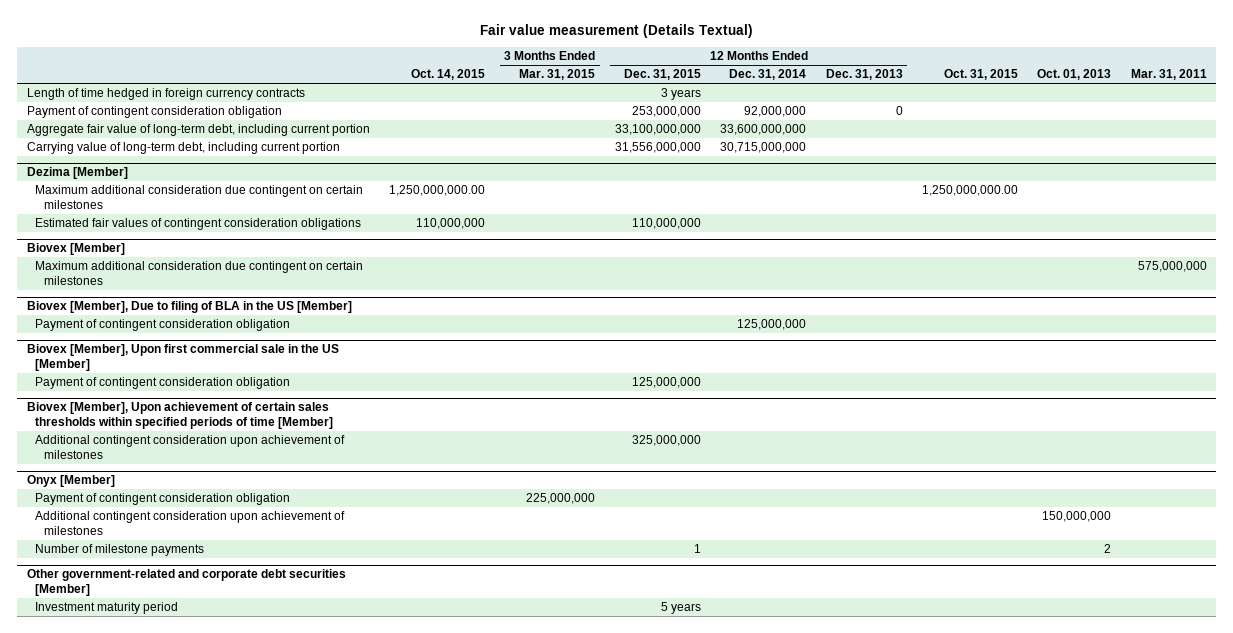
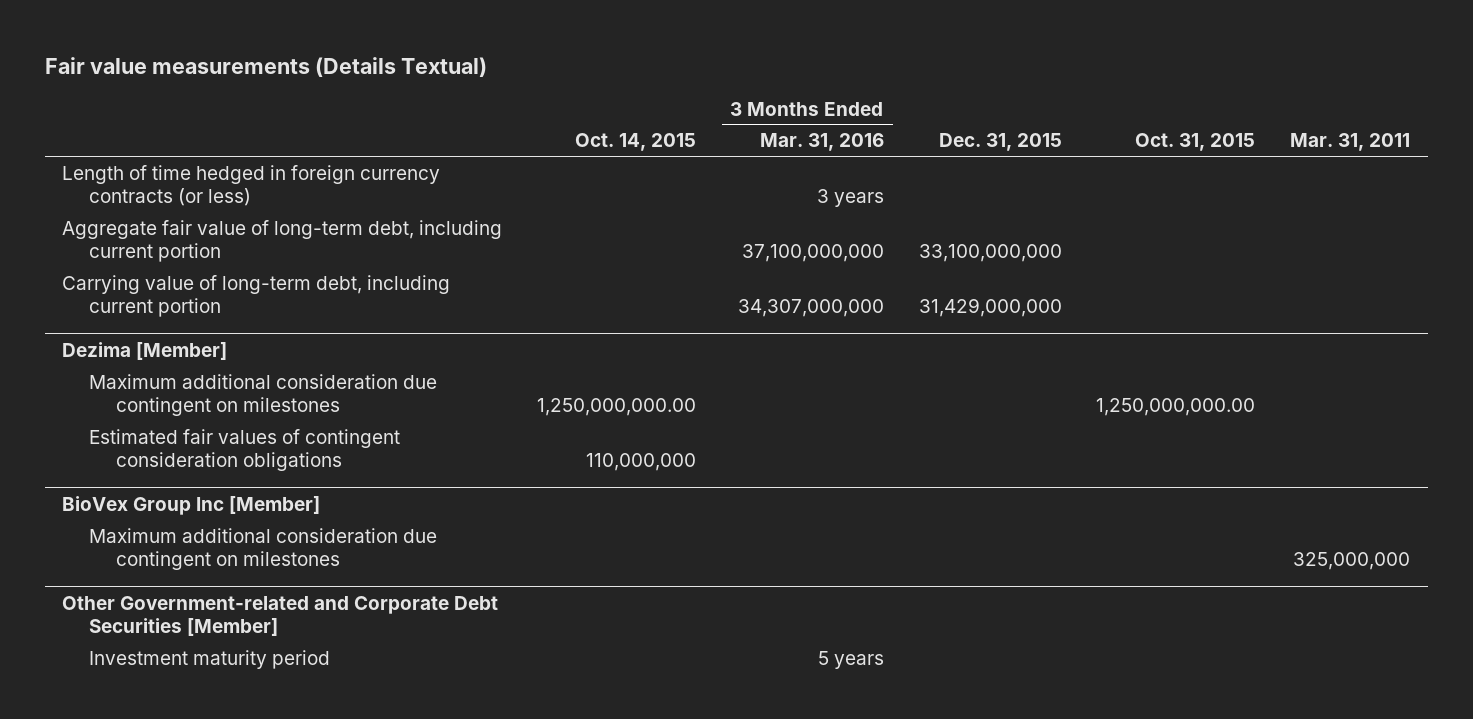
- Fair value measurement (Details Textual)
+ Fair value measurements (Details Textual)
- | Oct. 14, 2015 | 3 Months Ended Mar. 31, 2015 | 12 Months Ended Dec. 31, 2015 | 12 Months Ended Dec. 31, 2014 | 12 Months Ended Dec. 31, 2013 | Oct. 31, 2015 | Oct. 01, 2013 | Mar. 31, 2011
+ | Oct. 14, 2015 | 3 Months Ended Mar. 31, 2016 | Dec. 31, 2015 | Oct. 31, 2015 | Mar. 31, 2011
- Length of time hedged in foreign currency contracts | | | 3 years | | | | |
- Payment of contingent consideration obligation | | | 253,000,000 | 92,000,000 | 0 | | |
+ Length of time hedged in foreign currency contracts (or less) | | 3 years | | |
@ Dezima [Member]
- Maximum additional consideration due contingent on certain milestones | 1,250,000,000.00 | | | | | 1,250,000,000.00 | |
+ Maximum additional consideration due contingent on milestones | 1,250,000,000.00 | | | 1,250,000,000.00 |
- Biovex [Member]
- Maximum additional consideration due contingent on certain milestones | | | | | | | | 575,000,000
- Biovex [Member], Due to filing of BLA in the US [Member]
- Payment of contingent consideration obligation | | | | 125,000,000 | | | |
- Biovex [Member], Upon first commercial sale in the US [Member]
- Payment of contingent consideration obligation | | | 125,000,000 | | | | |
- Biovex [Member], Upon achievement of certain sales thresholds within specified periods of time [Member]
- Additional contingent consideration upon achievement of milestones | | | 325,000,000 | | | | |
- Onyx [Member]
- Payment of contingent consideration obligation | | 225,000,000 | | | | | |
- Additional contingent consideration upon achievement of milestones | | | | | | | 150,000,000 |
- Number of milestone payments | | | 1 | | | | 2 |
- Other government-related and corporate debt securities [Member]
+ BioVex Group Inc [Member]
+ Maximum additional consideration due contingent on milestones | | | | | 325,000,000
+ Other Government-related and Corporate Debt Securities [Member]

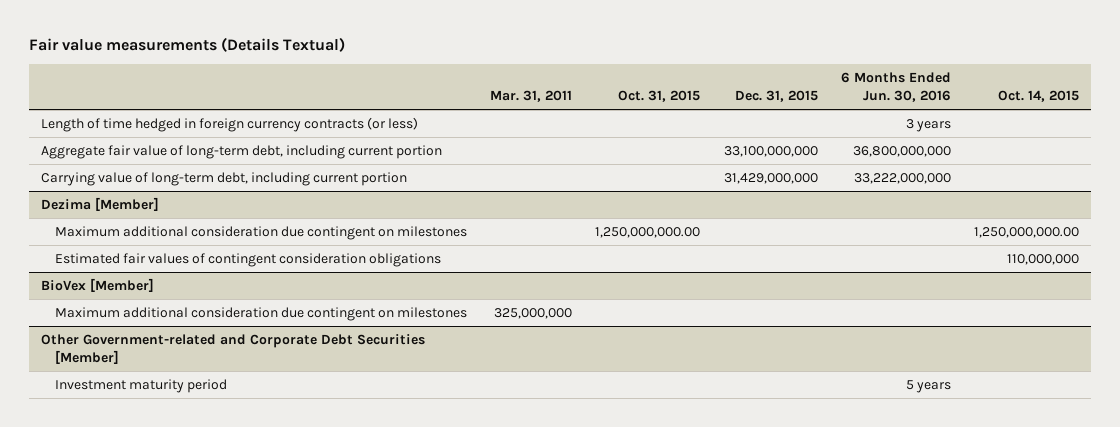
- | Oct. 14, 2015 | 3 Months Ended Mar. 31, 2016 | Dec. 31, 2015 | Oct. 31, 2015 | Mar. 31, 2011
+ | Mar. 31, 2011 | Oct. 31, 2015 | Dec. 31, 2015 | 6 Months Ended Jun. 30, 2016 | Oct. 14, 2015
- BioVex Group Inc [Member]
+ BioVex [Member]

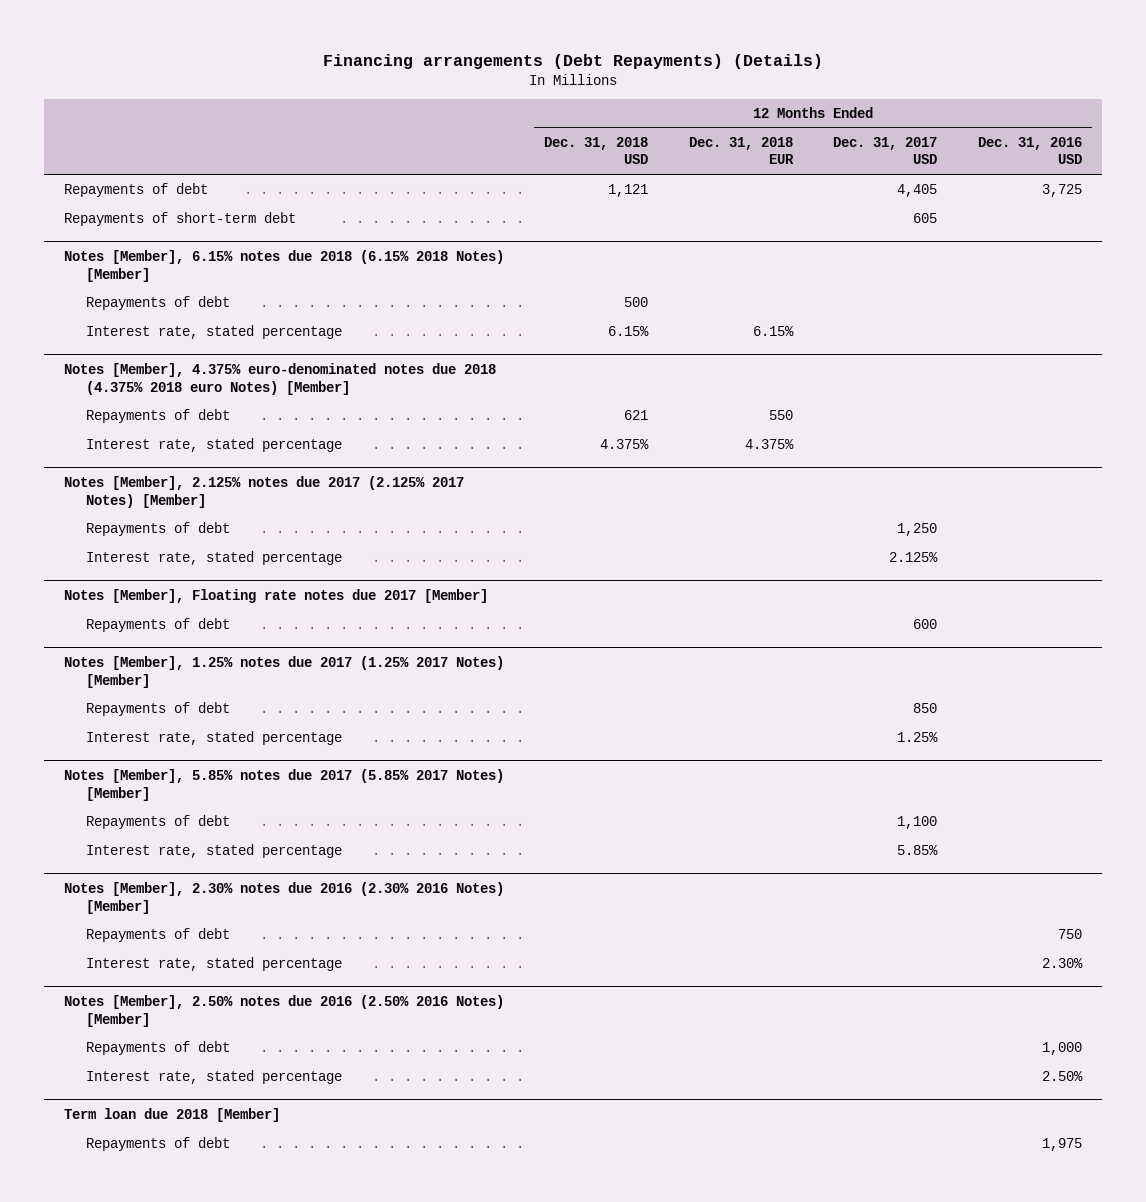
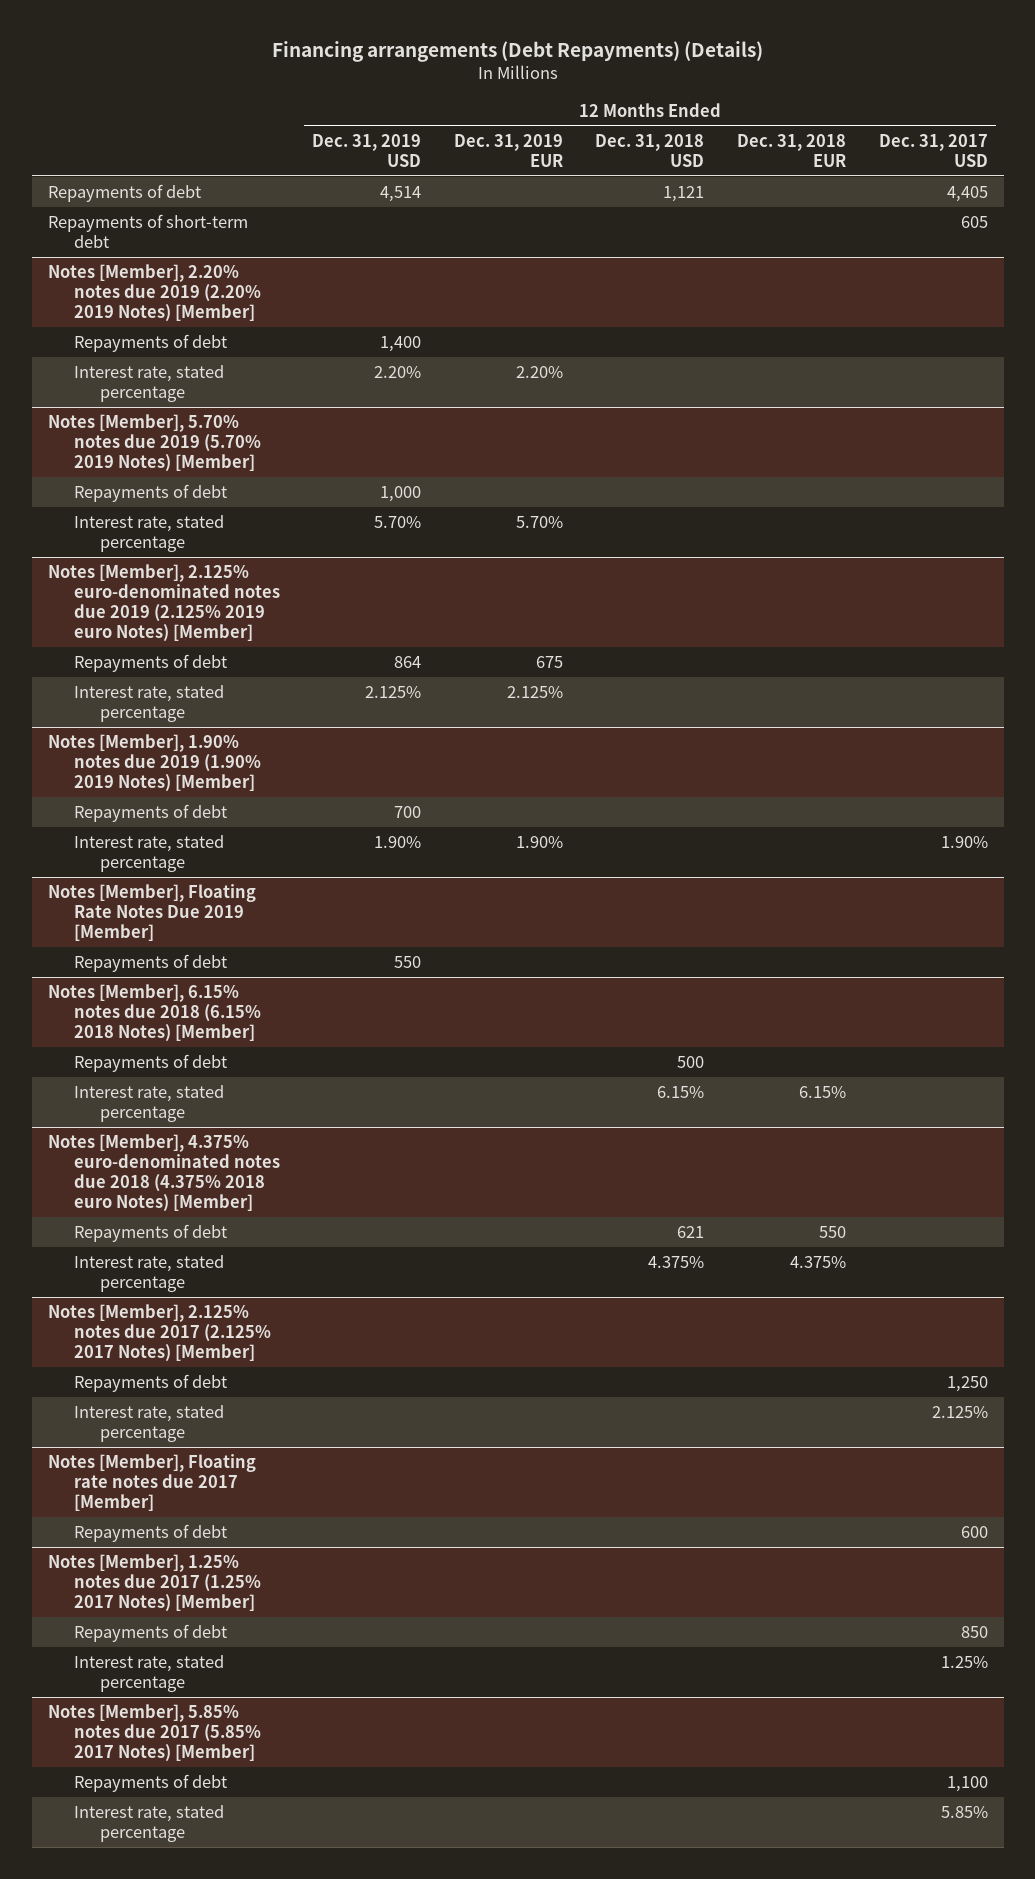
- | 12 Months Ended Dec. 31, 2018 USD | 12 Months Ended Dec. 31, 2018 EUR | 12 Months Ended Dec. 31, 2017 USD | 12 Months Ended Dec. 31, 2016 USD
+ | 12 Months Ended Dec. 31, 2019 USD | 12 Months Ended Dec. 31, 2019 EUR | 12 Months Ended Dec. 31, 2018 USD | 12 Months Ended Dec. 31, 2018 EUR | 12 Months Ended Dec. 31, 2017 USD
+ Notes [Member], 2.20% notes due 2019 (2.20% 2019 Notes) [Member]
+ Repayments of debt | 1,400 | | | |
+ Interest rate, stated percentage | 2.20% | 2.20% | | |
+ Notes [Member], 5.70% notes due 2019 (5.70% 2019 Notes) [Member]
+ Repayments of debt | 1,000 | | | |
+ Interest rate, stated percentage | 5.70% | 5.70% | | |
+ Notes [Member], 2.125% euro-denominated notes due 2019 (2.125% 2019 euro Notes) [Member]
+ Repayments of debt | 864 | 675 | | |
+ Interest rate, stated percentage | 2.125% | 2.125% | | |
+ Notes [Member], 1.90% notes due 2019 (1.90% 2019 Notes) [Member]
+ Repayments of debt | 700 | | | |
+ Interest rate, stated percentage | 1.90% | 1.90% | | | 1.90%
+ Notes [Member], Floating Rate Notes Due 2019 [Member]
+ Repayments of debt | 550 | | | |
- Notes [Member], 2.30% notes due 2016 (2.30% 2016 Notes) [Member]
- Repayments of debt | | | | 750
- Interest rate, stated percentage | | | | 2.30%
- Notes [Member], 2.50% notes due 2016 (2.50% 2016 Notes) [Member]
- Repayments of debt | | | | 1,000
- Interest rate, stated percentage | | | | 2.50%
- Term loan due 2018 [Member]
- Repayments of debt | | | | 1,975

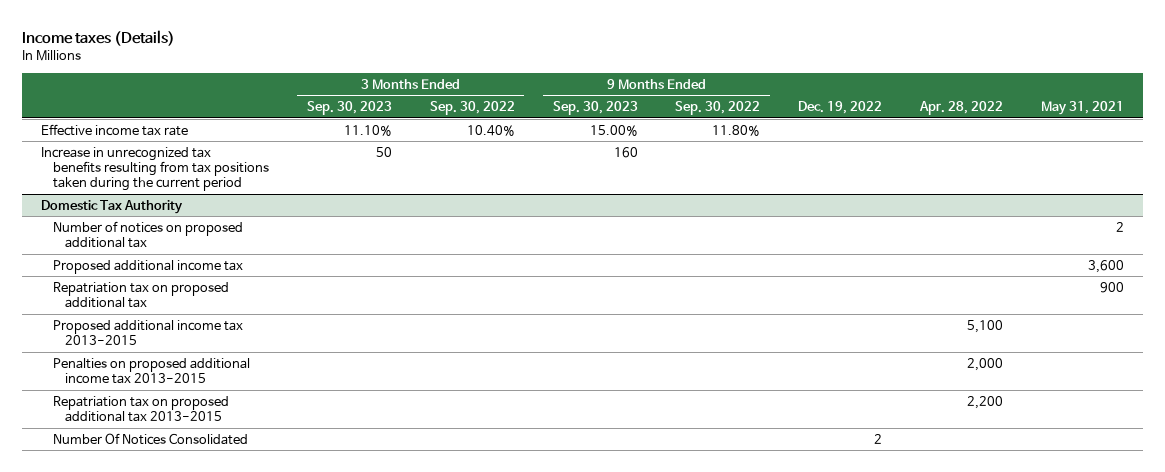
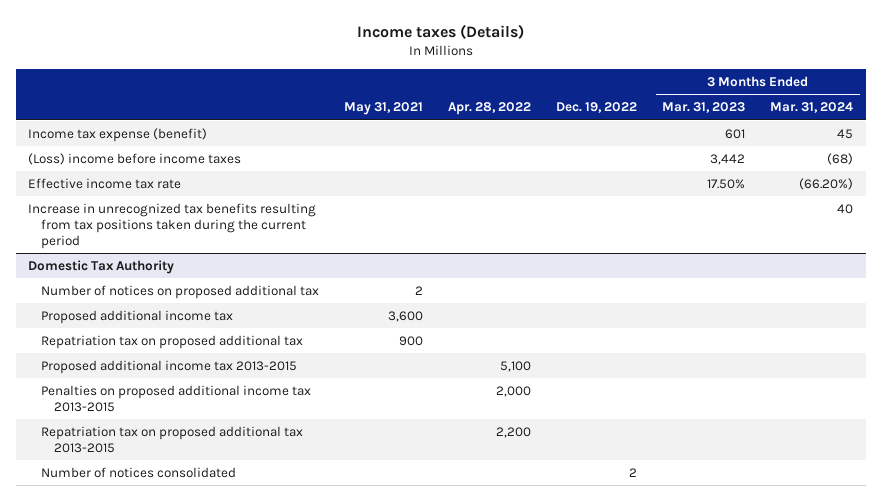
- | 3 Months Ended Sep. 30, 2023 | 3 Months Ended Sep. 30, 2022 | 9 Months Ended Sep. 30, 2023 | 9 Months Ended Sep. 30, 2022 | Dec. 19, 2022 | Apr. 28, 2022 | May 31, 2021
+ | May 31, 2021 | Apr. 28, 2022 | Dec. 19, 2022 | 3 Months Ended Mar. 31, 2023 | 3 Months Ended Mar. 31, 2024
+ Income tax expense (benefit) | | | | 601 | 45
+ (Loss) income before income taxes | | | | 3,442 | (68)
@ Domestic Tax Authority
- Number Of Notices Consolidated | | | | | 2 | |
+ Number of notices consolidated | | | 2 | |

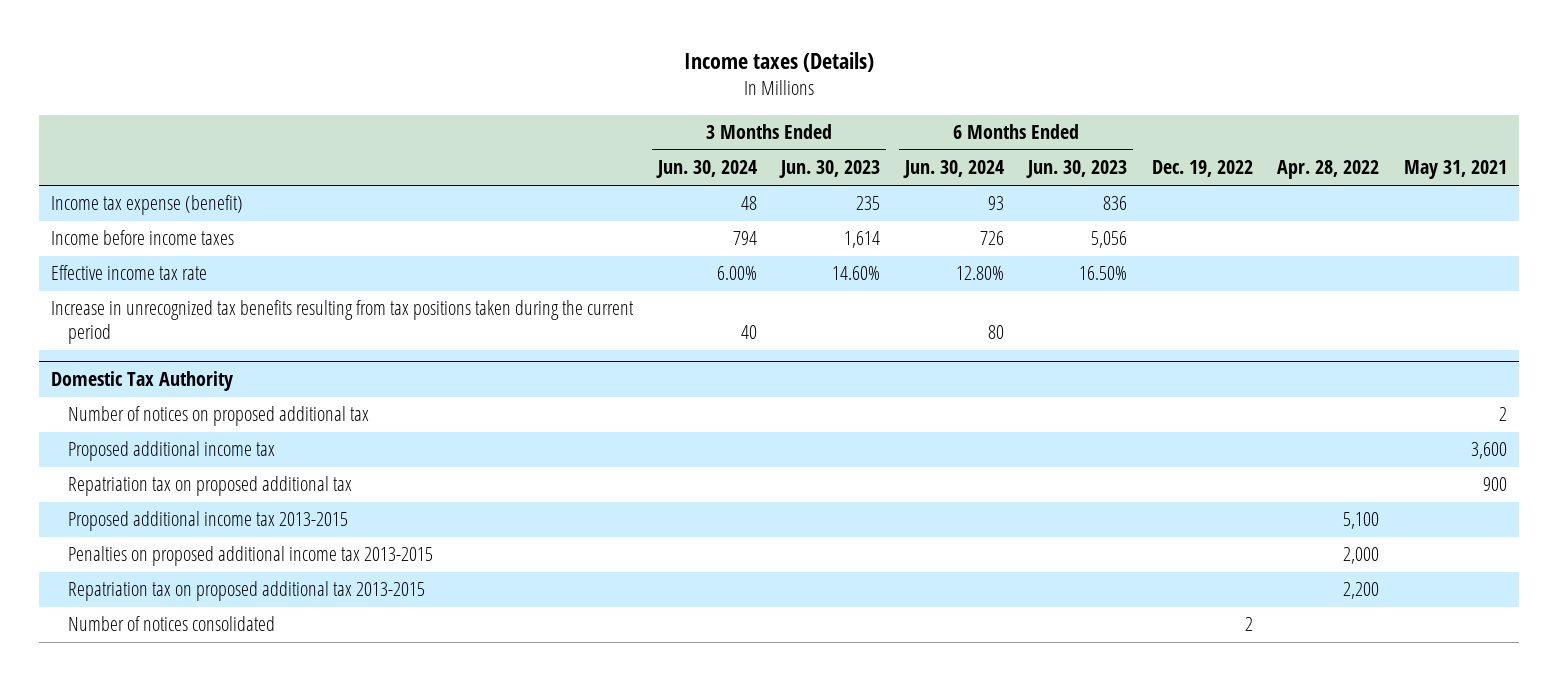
- | May 31, 2021 | Apr. 28, 2022 | Dec. 19, 2022 | 3 Months Ended Mar. 31, 2023 | 3 Months Ended Mar. 31, 2024
+ | 3 Months Ended Jun. 30, 2024 | 3 Months Ended Jun. 30, 2023 | 6 Months Ended Jun. 30, 2024 | 6 Months Ended Jun. 30, 2023 | Dec. 19, 2022 | Apr. 28, 2022 | May 31, 2021
- (Loss) income before income taxes | | | | 3,442 | (68)
+ Income before income taxes | 794 | 1,614 | 726 | 5,056 | | |

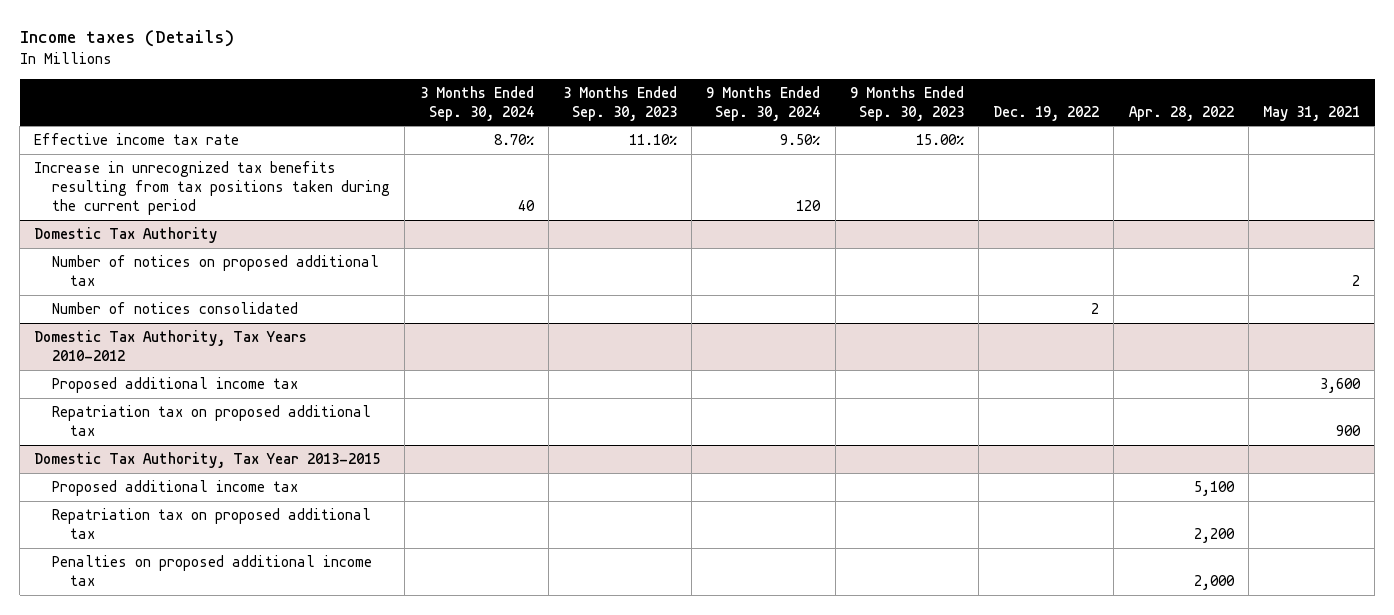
- | 3 Months Ended Jun. 30, 2024 | 3 Months Ended Jun. 30, 2023 | 6 Months Ended Jun. 30, 2024 | 6 Months Ended Jun. 30, 2023 | Dec. 19, 2022 | Apr. 28, 2022 | May 31, 2021
+ | 3 Months Ended Sep. 30, 2024 | 3 Months Ended Sep. 30, 2023 | 9 Months Ended Sep. 30, 2024 | 9 Months Ended Sep. 30, 2023 | Dec. 19, 2022 | Apr. 28, 2022 | May 31, 2021
- Income tax expense (benefit) | 48 | 235 | 93 | 836 | | |
- Income before income taxes | 794 | 1,614 | 726 | 5,056 | | |
@ Domestic Tax Authority
- Proposed additional income tax | | | | | | | 3,600
- Repatriation tax on proposed additional tax | | | | | | | 900
- Proposed additional income tax 2013-2015 | | | | | | 5,100 |
- Penalties on proposed additional income tax 2013-2015 | | | | | | 2,000 |
- Repatriation tax on proposed additional tax 2013-2015 | | | | | | 2,200 |
+ Domestic Tax Authority, Tax Years 2010-2012
+ Proposed additional income tax | | | | | | | 3,600
+ Repatriation tax on proposed additional tax | | | | | | | 900
+ Domestic Tax Authority, Tax Year 2013-2015
+ Proposed additional income tax | | | | | | 5,100 |
+ Repatriation tax on proposed additional tax | | | | | | 2,200 |
+ Penalties on proposed additional income tax | | | | | | 2,000 |

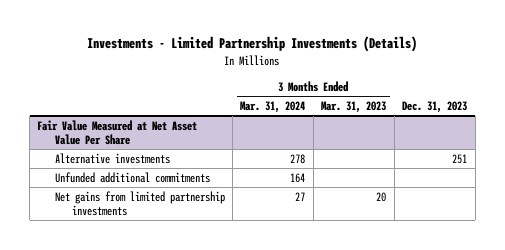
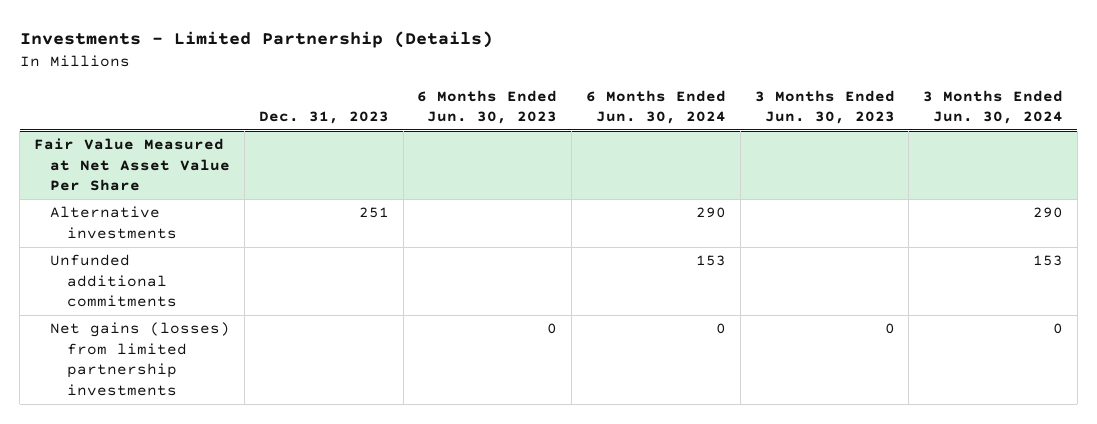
- Investments - Limited Partnership Investments (Details)
+ Investments - Limited Partnership (Details)
- | 3 Months Ended Mar. 31, 2024 | 3 Months Ended Mar. 31, 2023 | Dec. 31, 2023
+ | Dec. 31, 2023 | 6 Months Ended Jun. 30, 2023 | 6 Months Ended Jun. 30, 2024 | 3 Months Ended Jun. 30, 2023 | 3 Months Ended Jun. 30, 2024
@ Fair Value Measured at Net Asset Value Per Share
- Net gains from limited partnership investments | 27 | 20 |
+ Net gains (losses) from limited partnership investments | | 0 | 0 | 0 | 0

